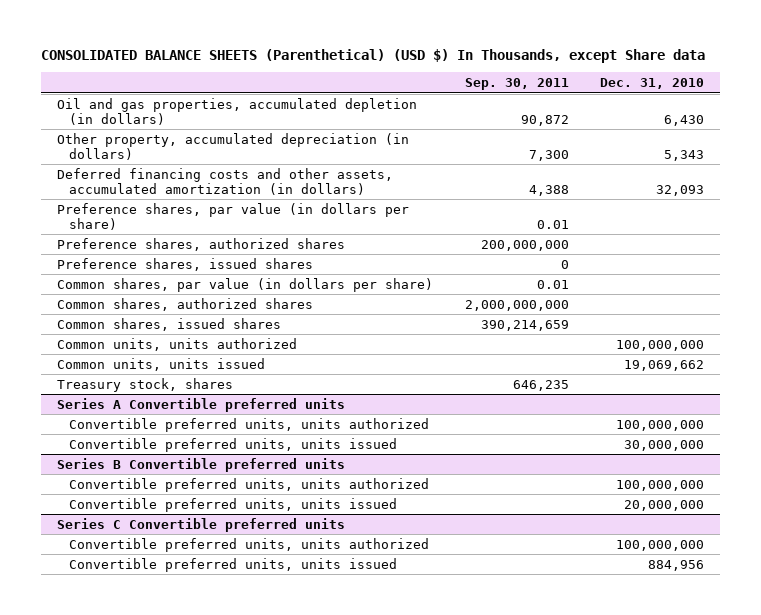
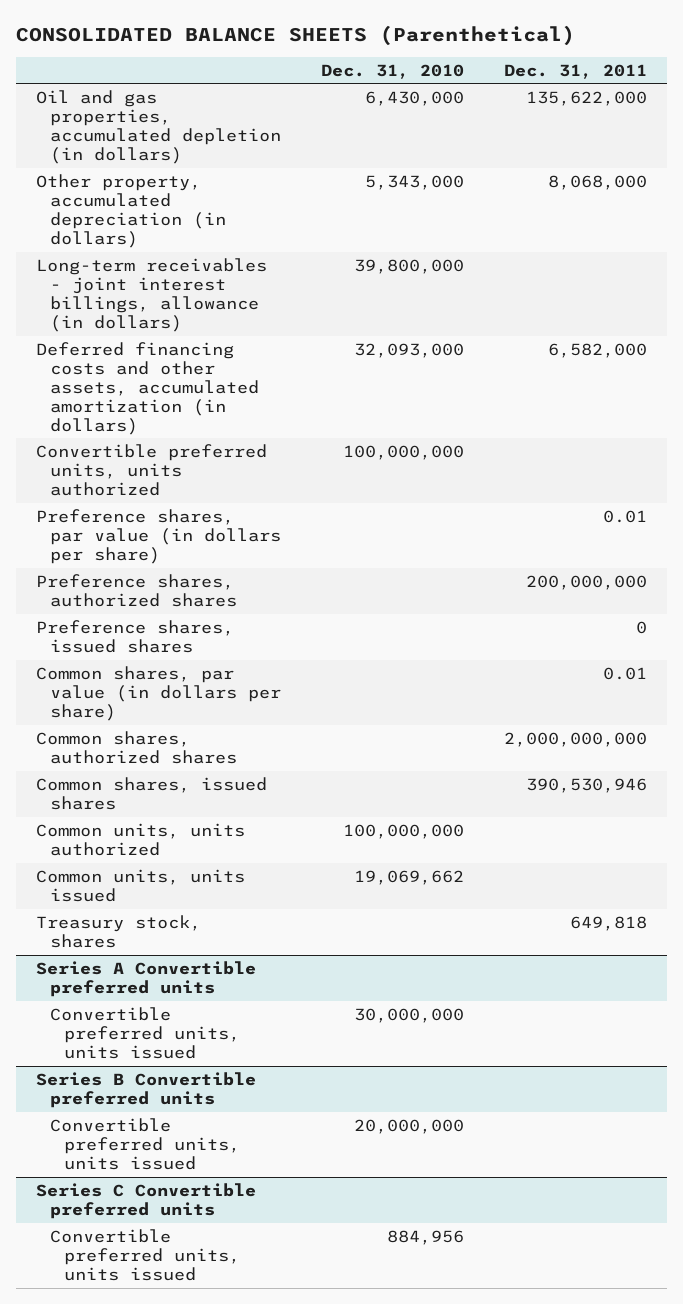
- CONSOLIDATED BALANCE SHEETS (Parenthetical) (USD $) In Thousands, except Share data
+ CONSOLIDATED BALANCE SHEETS (Parenthetical)
- | Sep. 30, 2011 | Dec. 31, 2010
+ | Dec. 31, 2010 | Dec. 31, 2011
- Oil and gas properties, accumulated depletion (in dollars) | 90,872 | 6,430
- Other property, accumulated depreciation (in dollars) | 7,300 | 5,343
- Deferred financing costs and other assets, accumulated amortization (in dollars) | 4,388 | 32,093
+ Oil and gas properties, accumulated depletion (in dollars) | 6,430,000 | 135,622,000
+ Other property, accumulated depreciation (in dollars) | 5,343,000 | 8,068,000
+ Long-term receivables - joint interest billings, allowance (in dollars) | 39,800,000 |
+ Deferred financing costs and other assets, accumulated amortization (in dollars) | 32,093,000 | 6,582,000
+ Convertible preferred units, units authorized | 100,000,000 |
@ Series A Convertible preferred units
- Convertible preferred units, units authorized | | 100,000,000
@ Series B Convertible preferred units
- Convertible preferred units, units authorized | | 100,000,000
@ Series C Convertible preferred units
- Convertible preferred units, units authorized | | 100,000,000

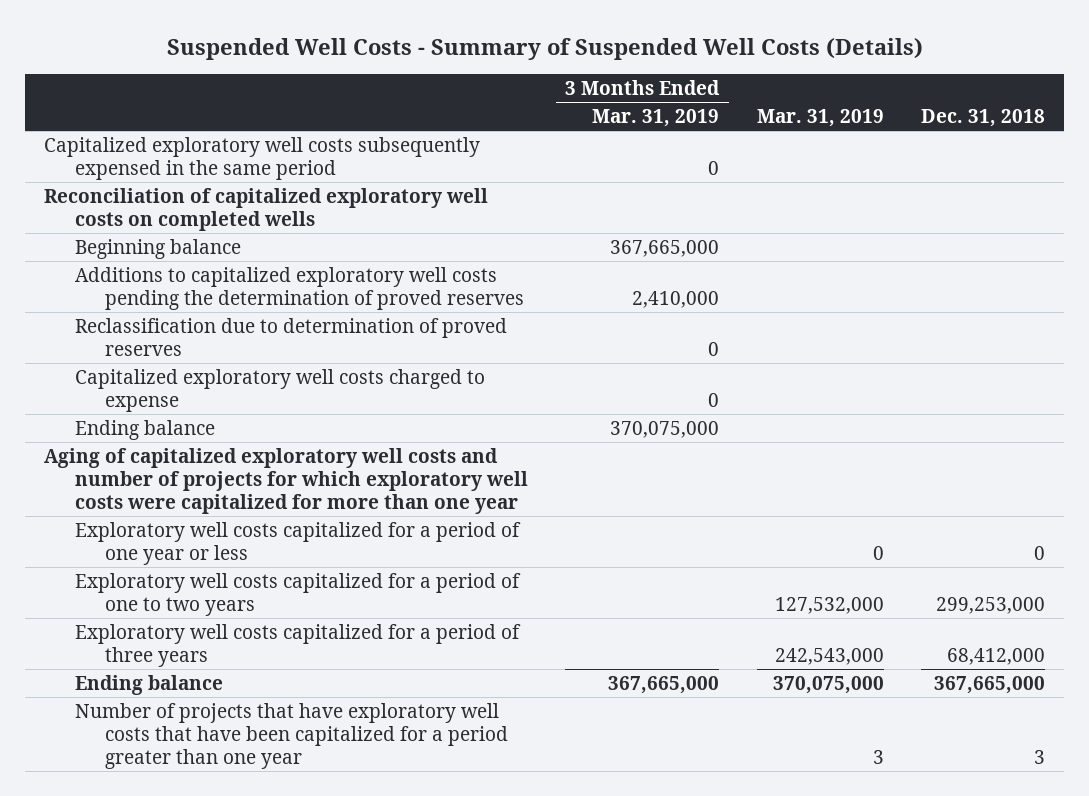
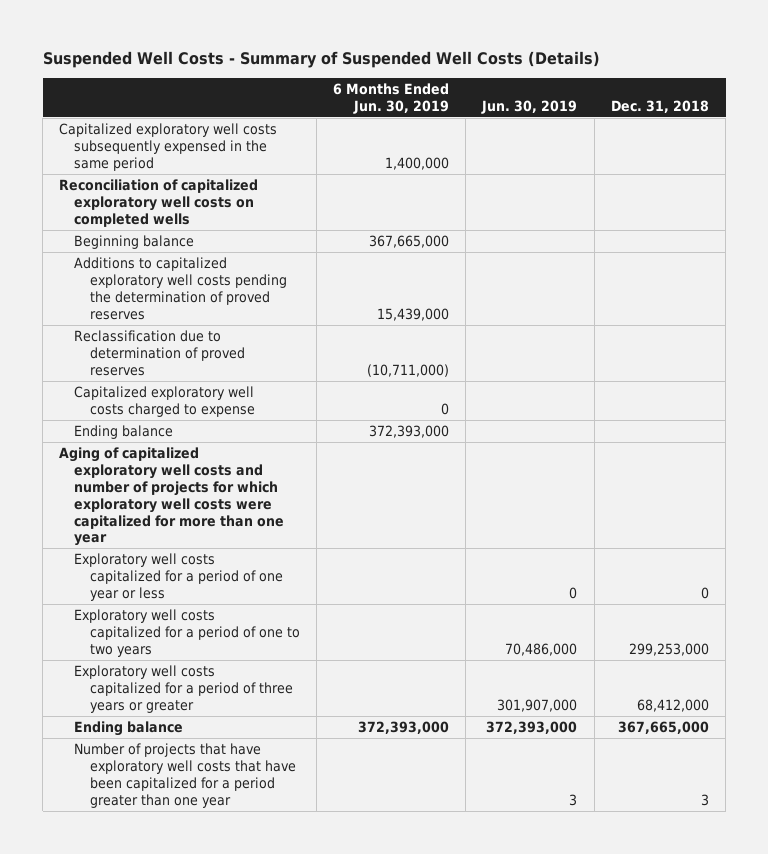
- | 3 Months Ended Mar. 31, 2019 | Mar. 31, 2019 | Dec. 31, 2018
+ | 6 Months Ended Jun. 30, 2019 | Jun. 30, 2019 | Dec. 31, 2018
- Exploratory well costs capitalized for a period of three years | | 242,543,000 | 68,412,000
+ Exploratory well costs capitalized for a period of three years or greater | | 301,907,000 | 68,412,000

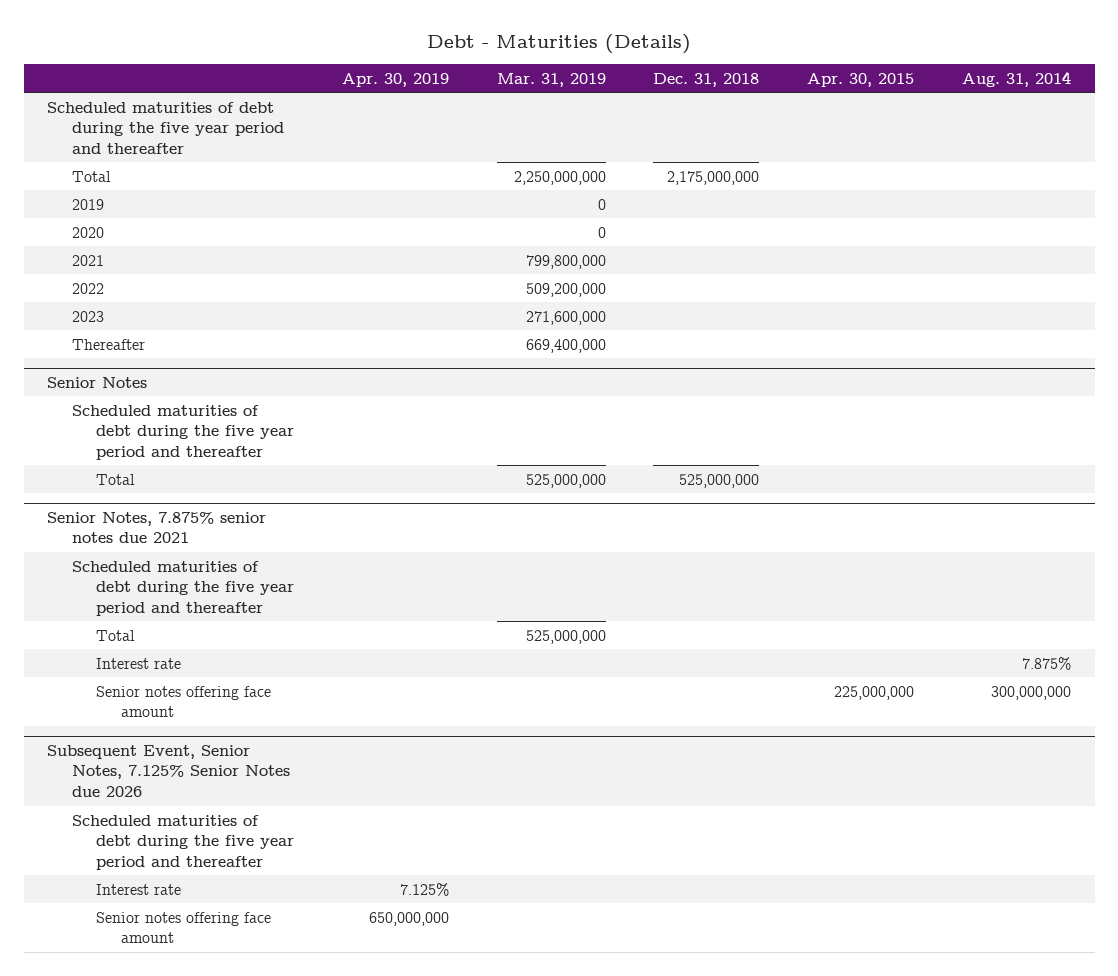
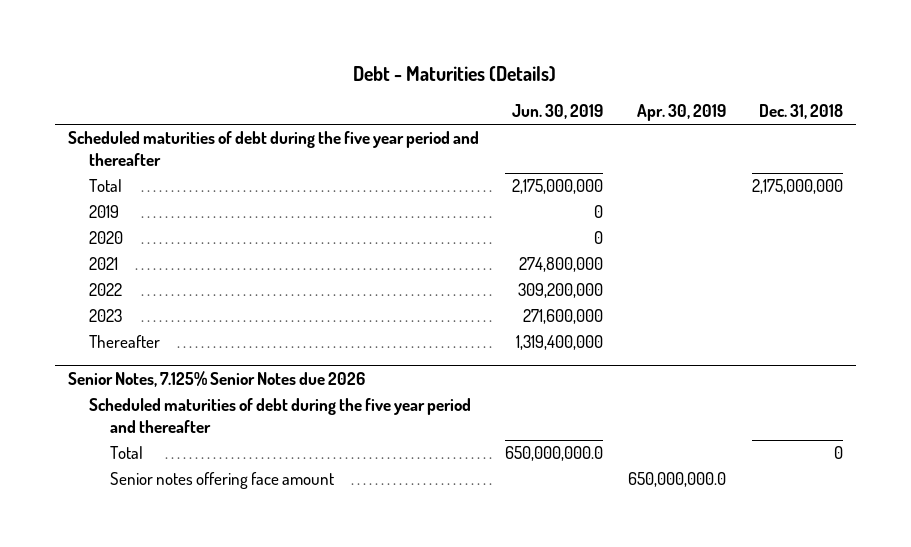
- | Apr. 30, 2019 | Mar. 31, 2019 | Dec. 31, 2018 | Apr. 30, 2015 | Aug. 31, 2014
+ | Jun. 30, 2019 | Apr. 30, 2019 | Dec. 31, 2018
- Senior Notes
- Scheduled maturities of debt during the five year period and thereafter
- Total | | 525,000,000 | 525,000,000 | |
- Senior Notes, 7.875% senior notes due 2021
- Scheduled maturities of debt during the five year period and thereafter
- Total | | 525,000,000 | | |
- Interest rate | | | | | 7.875%
- Senior notes offering face amount | | | | 225,000,000 | 300,000,000
- Subsequent Event, Senior Notes, 7.125% Senior Notes due 2026
+ Senior Notes, 7.125% Senior Notes due 2026
- Interest rate | 7.125% | | | |
- Senior notes offering face amount | 650,000,000 | | | |
+ Total | 650,000,000.0 | | 0
+ Senior notes offering face amount | | 650,000,000.0 |

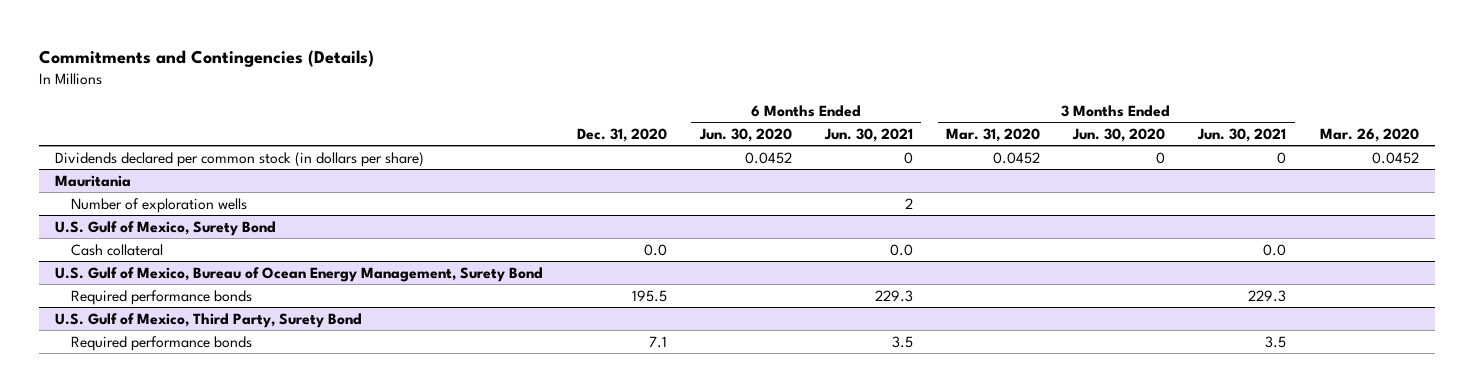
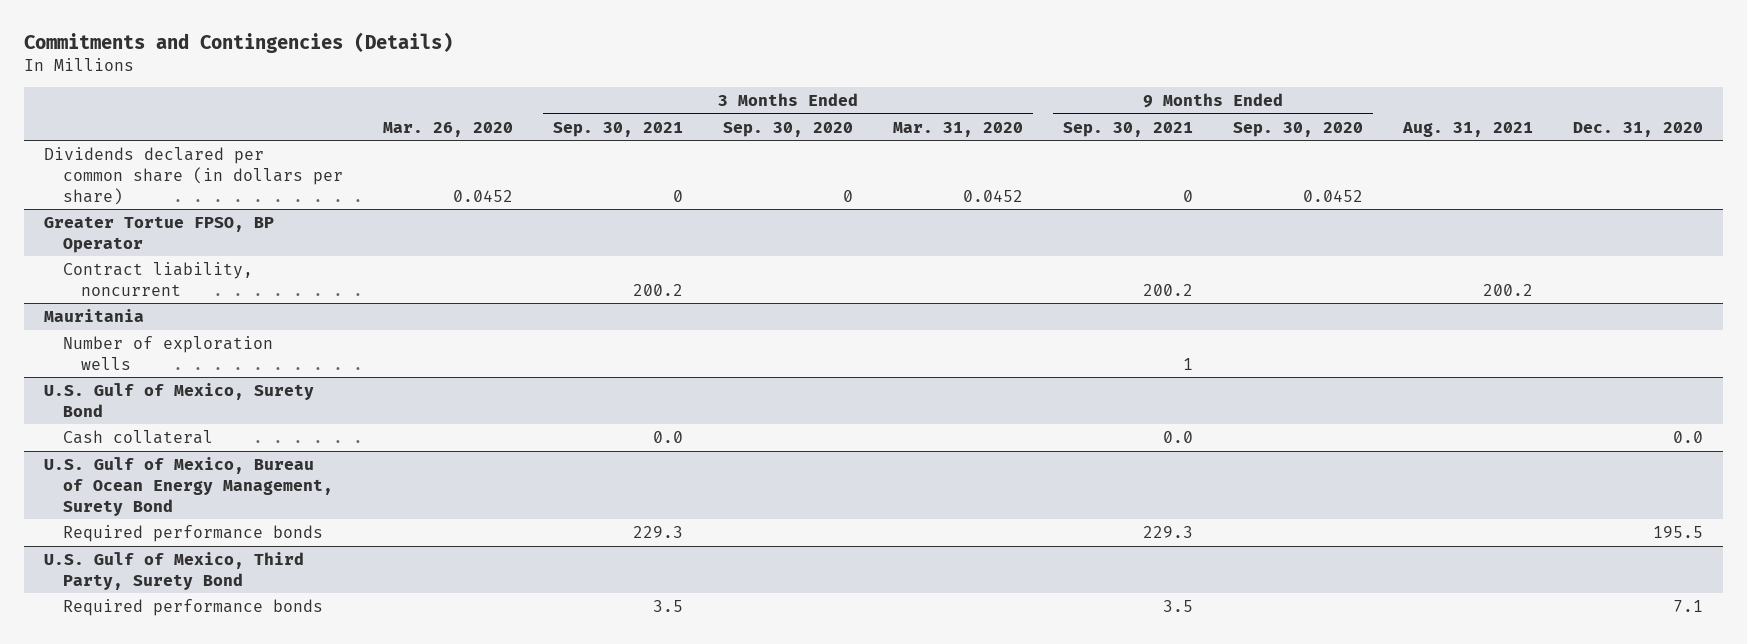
- | Dec. 31, 2020 | 6 Months Ended Jun. 30, 2020 | 6 Months Ended Jun. 30, 2021 | 3 Months Ended Mar. 31, 2020 | 3 Months Ended Jun. 30, 2020 | 3 Months Ended Jun. 30, 2021 | Mar. 26, 2020
+ | Mar. 26, 2020 | 3 Months Ended Sep. 30, 2021 | 3 Months Ended Sep. 30, 2020 | 3 Months Ended Mar. 31, 2020 | 9 Months Ended Sep. 30, 2021 | 9 Months Ended Sep. 30, 2020 | Aug. 31, 2021 | Dec. 31, 2020
- Dividends declared per common stock (in dollars per share) | | 0.0452 | 0 | 0.0452 | 0 | 0 | 0.0452
+ Dividends declared per common share (in dollars per share) | 0.0452 | 0 | 0 | 0.0452 | 0 | 0.0452 | |
+ Greater Tortue FPSO, BP Operator
+ Contract liability, noncurrent | | 200.2 | | | 200.2 | | 200.2 |

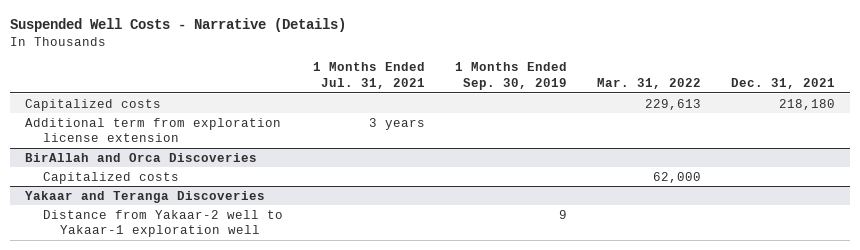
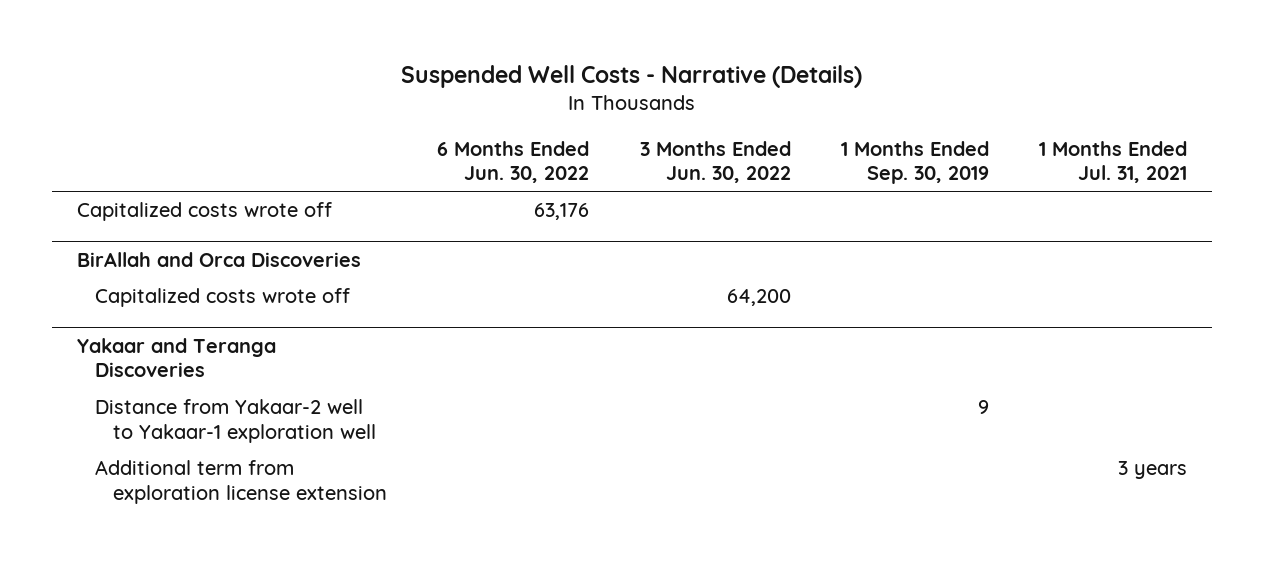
- | 1 Months Ended Jul. 31, 2021 | 1 Months Ended Sep. 30, 2019 | Mar. 31, 2022 | Dec. 31, 2021
+ | 6 Months Ended Jun. 30, 2022 | 3 Months Ended Jun. 30, 2022 | 1 Months Ended Sep. 30, 2019 | 1 Months Ended Jul. 31, 2021
- Capitalized costs | | | 229,613 | 218,180
- Additional term from exploration license extension | 3 years | | |
+ Capitalized costs wrote off | 63,176 | | |
@ BirAllah and Orca Discoveries
- Capitalized costs | | | 62,000 |
+ Capitalized costs wrote off | | 64,200 | |
@ Yakaar and Teranga Discoveries
+ Additional term from exploration license extension | | | | 3 years

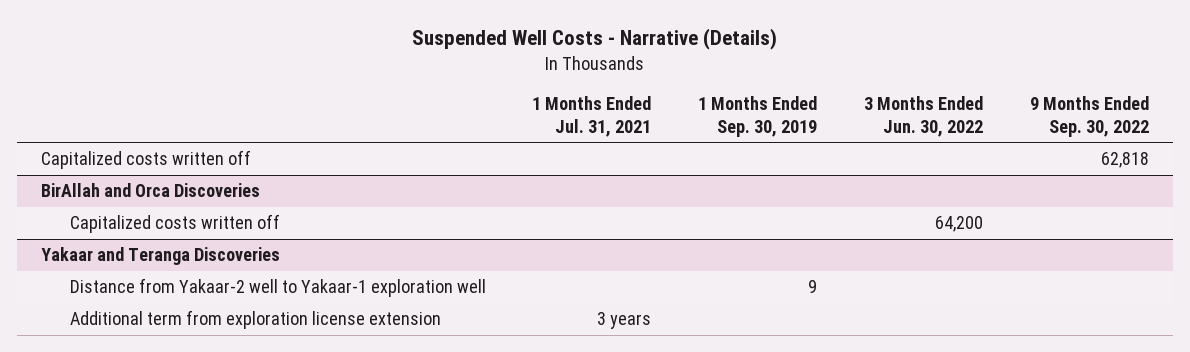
- | 6 Months Ended Jun. 30, 2022 | 3 Months Ended Jun. 30, 2022 | 1 Months Ended Sep. 30, 2019 | 1 Months Ended Jul. 31, 2021
+ | 1 Months Ended Jul. 31, 2021 | 1 Months Ended Sep. 30, 2019 | 3 Months Ended Jun. 30, 2022 | 9 Months Ended Sep. 30, 2022
- Capitalized costs wrote off | 63,176 | | |
+ Capitalized costs written off | | | | 62,818
@ BirAllah and Orca Discoveries
- Capitalized costs wrote off | | 64,200 | |
+ Capitalized costs written off | | | 64,200 |

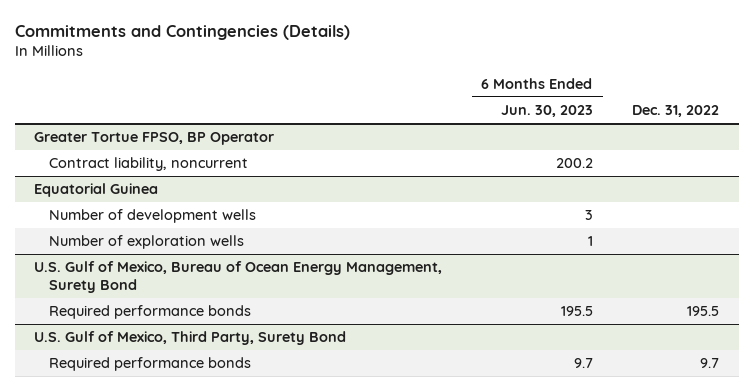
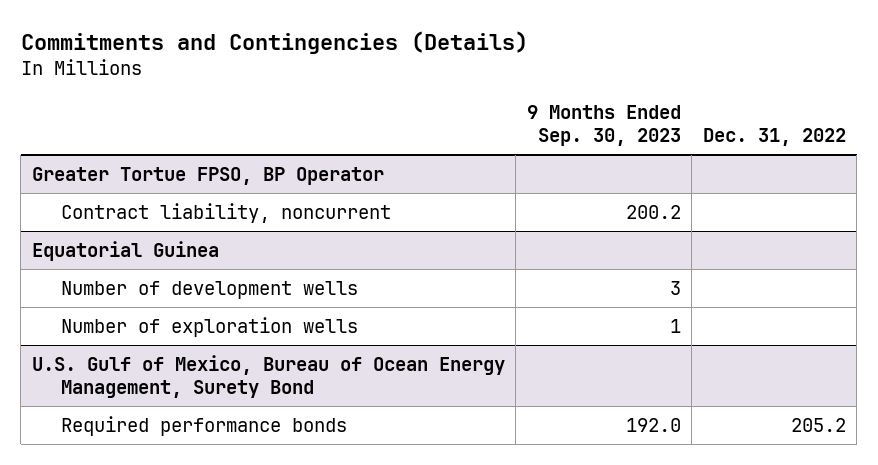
- | 6 Months Ended Jun. 30, 2023 | Dec. 31, 2022
+ | 9 Months Ended Sep. 30, 2023 | Dec. 31, 2022
@ U.S. Gulf of Mexico, Bureau of Ocean Energy Management, Surety Bond
- Required performance bonds | 195.5 | 195.5
- U.S. Gulf of Mexico, Third Party, Surety Bond
- Required performance bonds | 9.7 | 9.7
@ U.S. Gulf of Mexico, Bureau of Ocean Energy Management, Surety Bond
+ Required performance bonds | 192.0 | 205.2

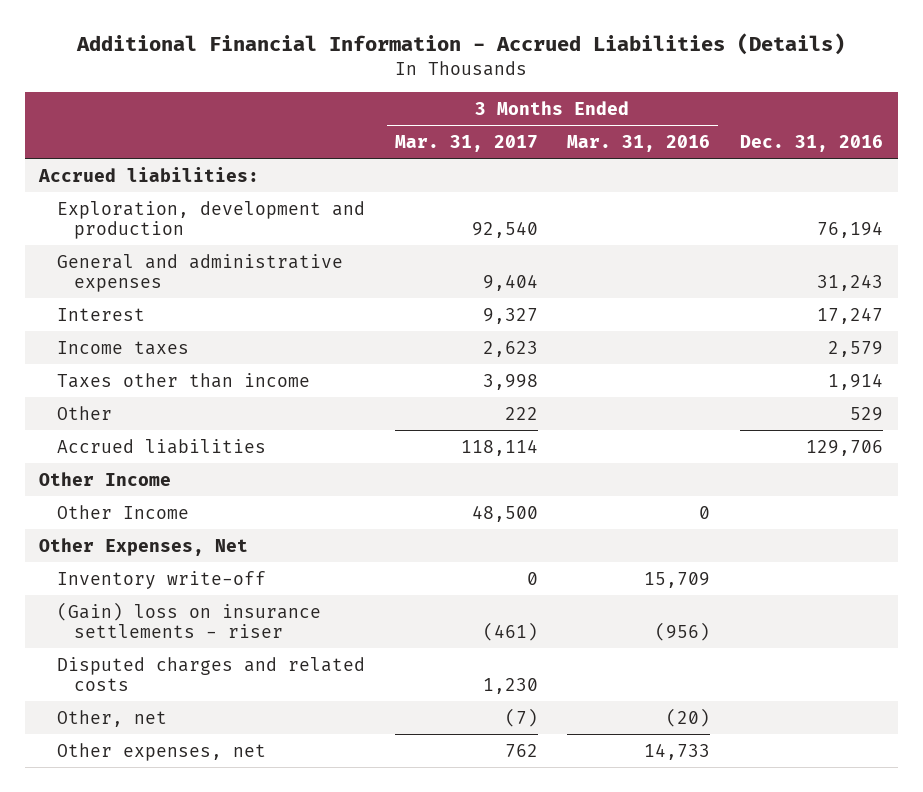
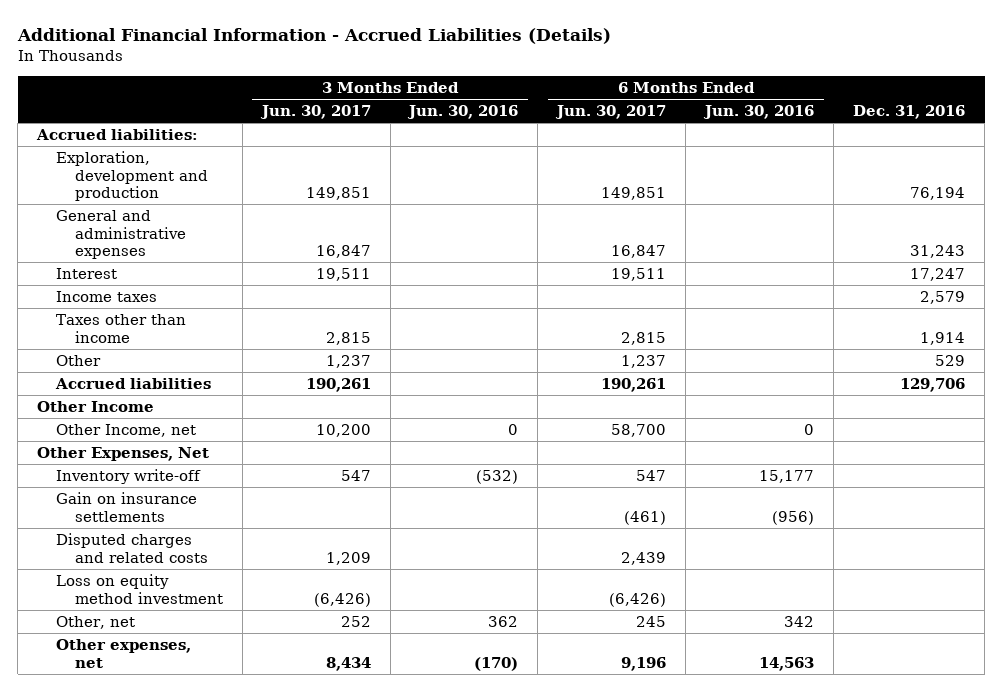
- | 3 Months Ended Mar. 31, 2017 | 3 Months Ended Mar. 31, 2016 | Dec. 31, 2016
+ | 3 Months Ended Jun. 30, 2017 | 3 Months Ended Jun. 30, 2016 | 6 Months Ended Jun. 30, 2017 | 6 Months Ended Jun. 30, 2016 | Dec. 31, 2016
- Other Income | 48,500 | 0 |
+ Other Income, net | 10,200 | 0 | 58,700 | 0 |
- (Gain) loss on insurance settlements - riser | (461) | (956) |
+ Gain on insurance settlements | | | (461) | (956) |
+ Loss on equity method investment | (6,426) | | (6,426) | |

